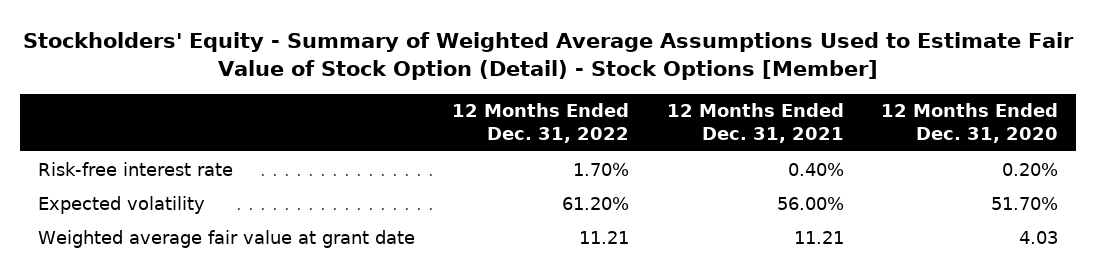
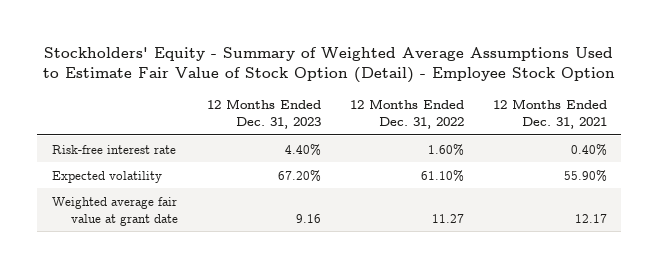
- Stockholders' Equity - Summary of Weighted Average Assumptions Used to Estimate Fair Value of Stock Option (Detail) - Stock Options [Member]
+ Stockholders' Equity - Summary of Weighted Average Assumptions Used to Estimate Fair Value of Stock Option (Detail) - Employee Stock Option
- | 12 Months Ended Dec. 31, 2022 | 12 Months Ended Dec. 31, 2021 | 12 Months Ended Dec. 31, 2020
+ | 12 Months Ended Dec. 31, 2023 | 12 Months Ended Dec. 31, 2022 | 12 Months Ended Dec. 31, 2021
- Risk-free interest rate | 1.70% | 0.40% | 0.20%
- Expected volatility | 61.20% | 56.00% | 51.70%
- Weighted average fair value at grant date | 11.21 | 11.21 | 4.03
+ Risk-free interest rate | 4.40% | 1.60% | 0.40%
+ Expected volatility | 67.20% | 61.10% | 55.90%
+ Weighted average fair value at grant date | 9.16 | 11.27 | 12.17

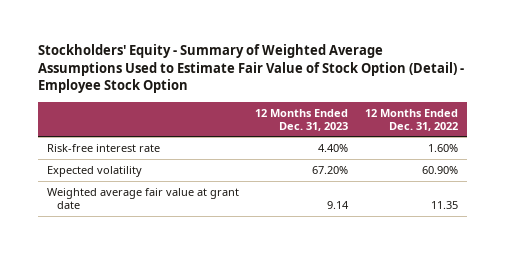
- | 12 Months Ended Dec. 31, 2023 | 12 Months Ended Dec. 31, 2022 | 12 Months Ended Dec. 31, 2021
+ | 12 Months Ended Dec. 31, 2023 | 12 Months Ended Dec. 31, 2022
- Expected volatility | 67.20% | 61.10% | 55.90%
- Weighted average fair value at grant date | 9.16 | 11.27 | 12.17
+ Expected volatility | 67.20% | 60.90%
+ Weighted average fair value at grant date | 9.14 | 11.35

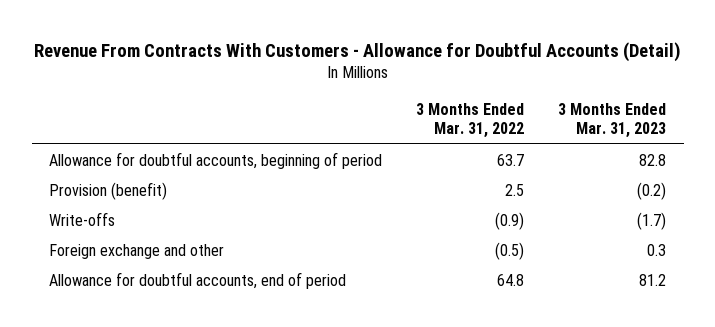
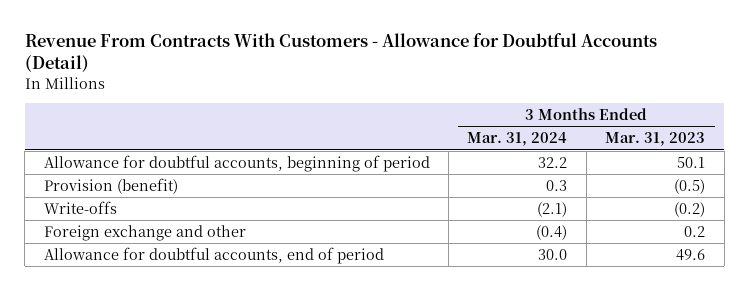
- | 3 Months Ended Mar. 31, 2022 | 3 Months Ended Mar. 31, 2023
+ | 3 Months Ended Mar. 31, 2024 | 3 Months Ended Mar. 31, 2023
- Allowance for doubtful accounts, beginning of period | 63.7 | 82.8
- Provision (benefit) | 2.5 | (0.2)
- Write-offs | (0.9) | (1.7)
- Foreign exchange and other | (0.5) | 0.3
- Allowance for doubtful accounts, end of period | 64.8 | 81.2
+ Allowance for doubtful accounts, beginning of period | 32.2 | 50.1
+ Provision (benefit) | 0.3 | (0.5)
+ Write-offs | (2.1) | (0.2)
+ Foreign exchange and other | (0.4) | 0.2
+ Allowance for doubtful accounts, end of period | 30.0 | 49.6

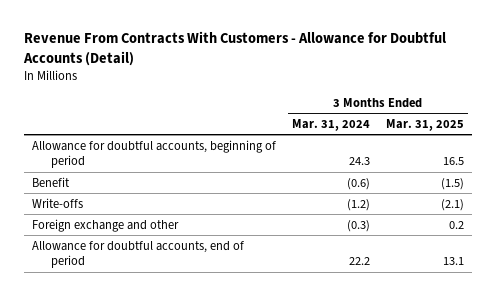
- | 3 Months Ended Mar. 31, 2024 | 3 Months Ended Mar. 31, 2023
+ | 3 Months Ended Mar. 31, 2024 | 3 Months Ended Mar. 31, 2025
- Allowance for doubtful accounts, beginning of period | 32.2 | 50.1
- Provision (benefit) | 0.3 | (0.5)
- Write-offs | (2.1) | (0.2)
- Foreign exchange and other | (0.4) | 0.2
- Allowance for doubtful accounts, end of period | 30.0 | 49.6
+ Allowance for doubtful accounts, beginning of period | 24.3 | 16.5
+ Benefit | (0.6) | (1.5)
+ Write-offs | (1.2) | (2.1)
+ Foreign exchange and other | (0.3) | 0.2
+ Allowance for doubtful accounts, end of period | 22.2 | 13.1

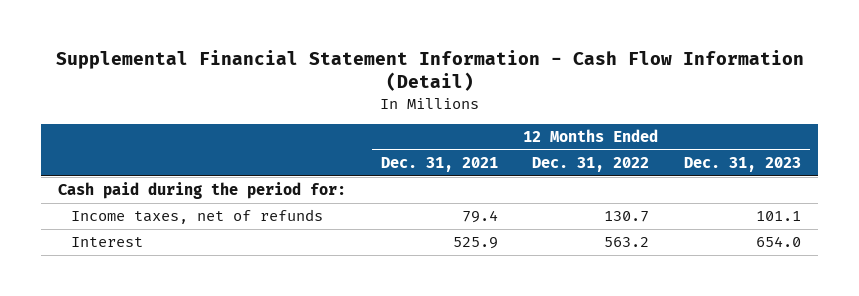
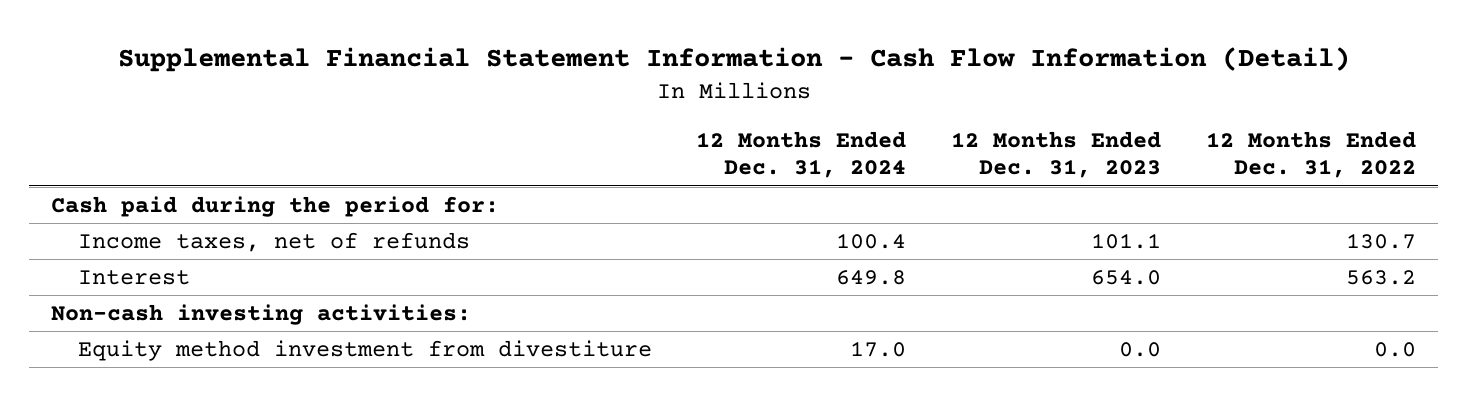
- | 12 Months Ended Dec. 31, 2021 | 12 Months Ended Dec. 31, 2022 | 12 Months Ended Dec. 31, 2023
+ | 12 Months Ended Dec. 31, 2024 | 12 Months Ended Dec. 31, 2023 | 12 Months Ended Dec. 31, 2022
+ Non-cash investing activities:
+ Equity method investment from divestiture | 17.0 | 0.0 | 0.0

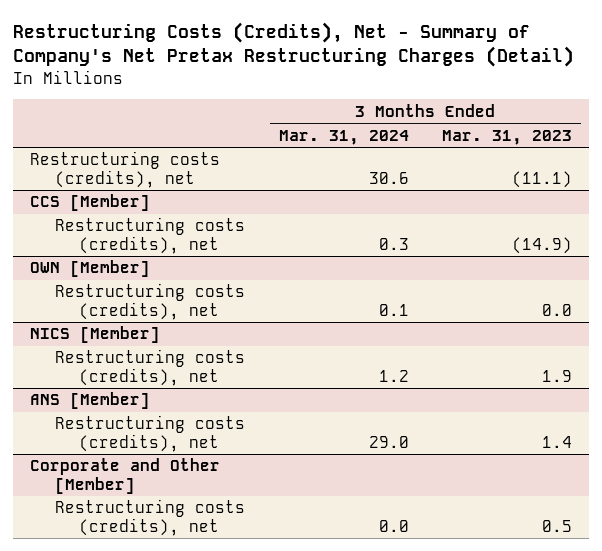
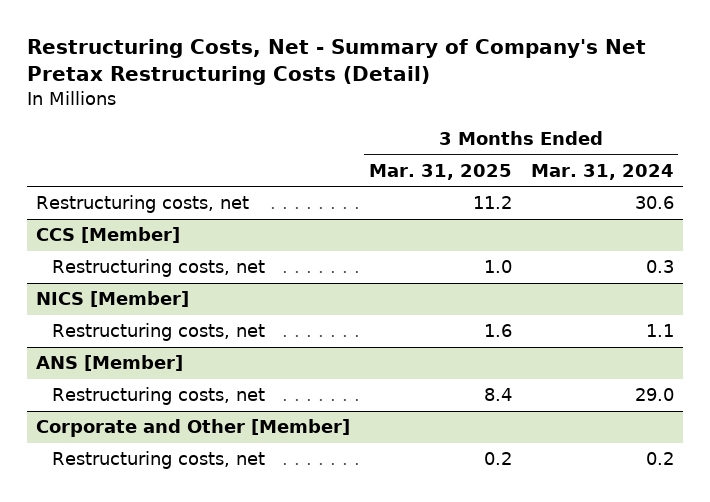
- Restructuring Costs (Credits), Net - Summary of Company's Net Pretax Restructuring Charges (Detail)
+ Restructuring Costs, Net - Summary of Company's Net Pretax Restructuring Costs (Detail)
- | 3 Months Ended Mar. 31, 2024 | 3 Months Ended Mar. 31, 2023
+ | 3 Months Ended Mar. 31, 2025 | 3 Months Ended Mar. 31, 2024
- Restructuring costs (credits), net | 30.6 | (11.1)
+ Restructuring costs, net | 11.2 | 30.6
@ CCS [Member]
- Restructuring costs (credits), net | 0.3 | (14.9)
- OWN [Member]
- Restructuring costs (credits), net | 0.1 | 0.0
@ CCS [Member]
+ Restructuring costs, net | 1.0 | 0.3
@ NICS [Member]
- Restructuring costs (credits), net | 1.2 | 1.9
+ Restructuring costs, net | 1.6 | 1.1
@ ANS [Member]
- Restructuring costs (credits), net | 29.0 | 1.4
+ Restructuring costs, net | 8.4 | 29.0
@ Corporate and Other [Member]
- Restructuring costs (credits), net | 0.0 | 0.5
+ Restructuring costs, net | 0.2 | 0.2

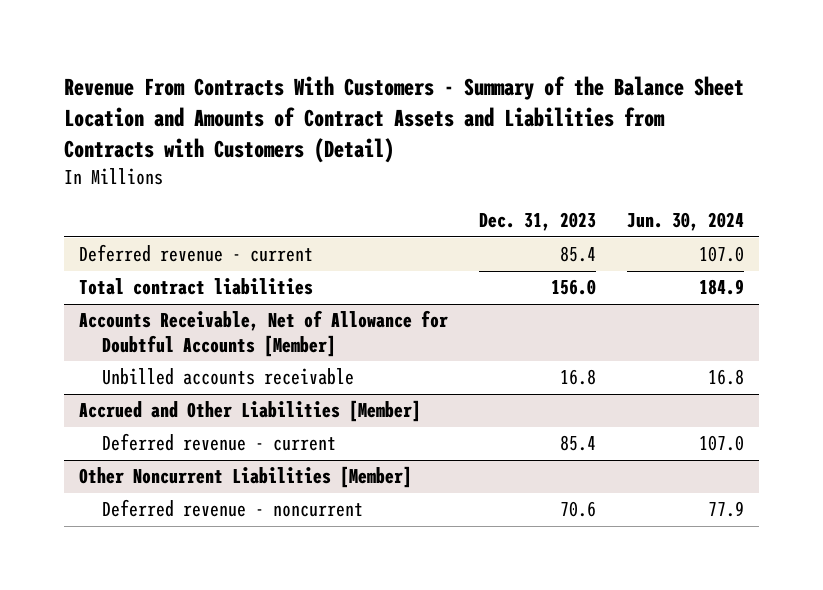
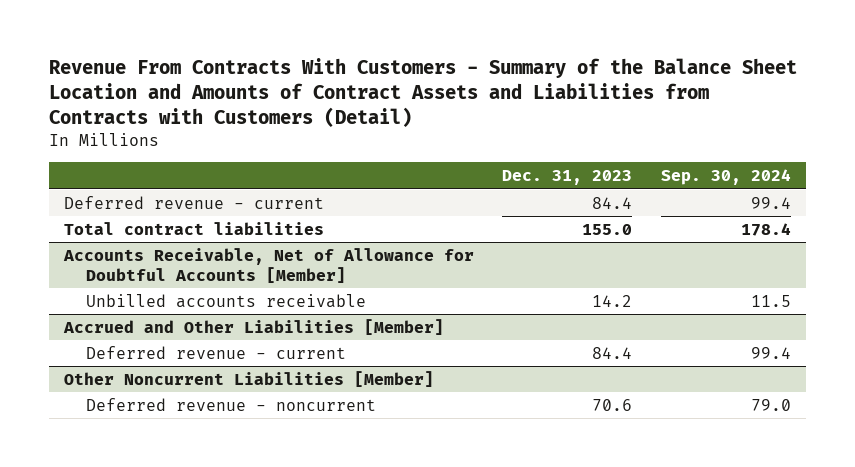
- | Dec. 31, 2023 | Jun. 30, 2024
+ | Dec. 31, 2023 | Sep. 30, 2024
- Deferred revenue - current | 85.4 | 107.0
- Total contract liabilities | 156.0 | 184.9
+ Deferred revenue - current | 84.4 | 99.4
+ Total contract liabilities | 155.0 | 178.4
@ Accounts Receivable, Net of Allowance for Doubtful Accounts [Member]
- Unbilled accounts receivable | 16.8 | 16.8
+ Unbilled accounts receivable | 14.2 | 11.5
@ Accrued and Other Liabilities [Member]
- Deferred revenue - current | 85.4 | 107.0
+ Deferred revenue - current | 84.4 | 99.4

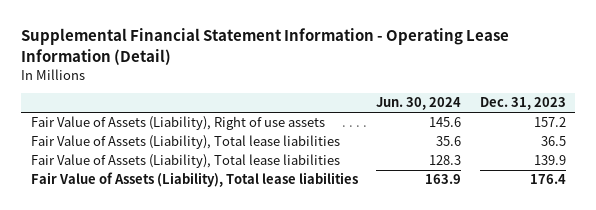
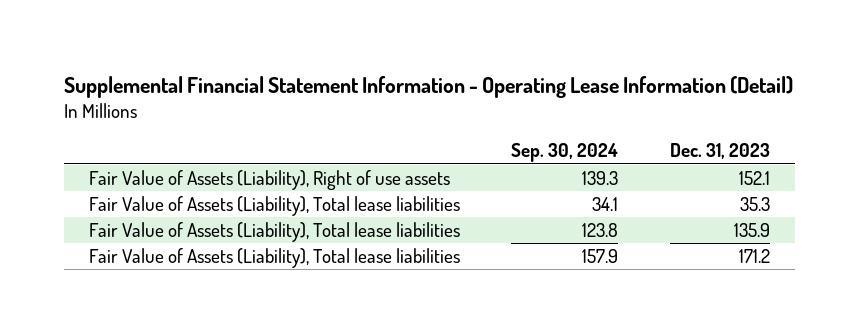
- | Jun. 30, 2024 | Dec. 31, 2023
+ | Sep. 30, 2024 | Dec. 31, 2023
- Fair Value of Assets (Liability), Right of use assets | 145.6 | 157.2
- Fair Value of Assets (Liability), Total lease liabilities | 35.6 | 36.5
- Fair Value of Assets (Liability), Total lease liabilities | 128.3 | 139.9
- Fair Value of Assets (Liability), Total lease liabilities | 163.9 | 176.4
+ Fair Value of Assets (Liability), Right of use assets | 139.3 | 152.1
+ Fair Value of Assets (Liability), Total lease liabilities | 34.1 | 35.3
+ Fair Value of Assets (Liability), Total lease liabilities | 123.8 | 135.9
+ Fair Value of Assets (Liability), Total lease liabilities | 157.9 | 171.2

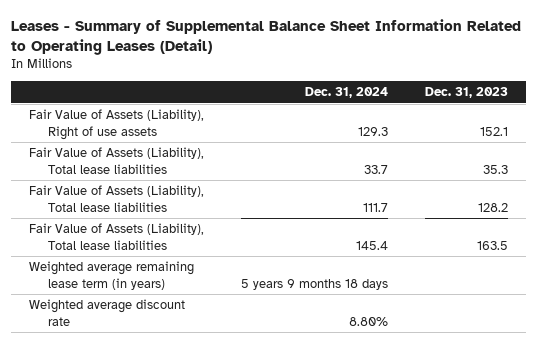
- Supplemental Financial Statement Information - Operating Lease Information (Detail)
+ Leases - Summary of Supplemental Balance Sheet Information Related to Operating Leases (Detail)
- | Sep. 30, 2024 | Dec. 31, 2023
+ | Dec. 31, 2024 | Dec. 31, 2023
- Fair Value of Assets (Liability), Total lease liabilities | 123.8 | 135.9
- Fair Value of Assets (Liability), Total lease liabilities | 157.9 | 171.2
+ Fair Value of Assets (Liability), Total lease liabilities | 111.7 | 128.2
+ Fair Value of Assets (Liability), Total lease liabilities | 145.4 | 163.5
+ Weighted average remaining lease term (in years) | 5 years 9 months 18 days |
+ Weighted average discount rate | 8.80% |

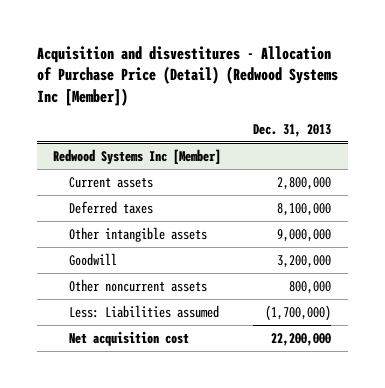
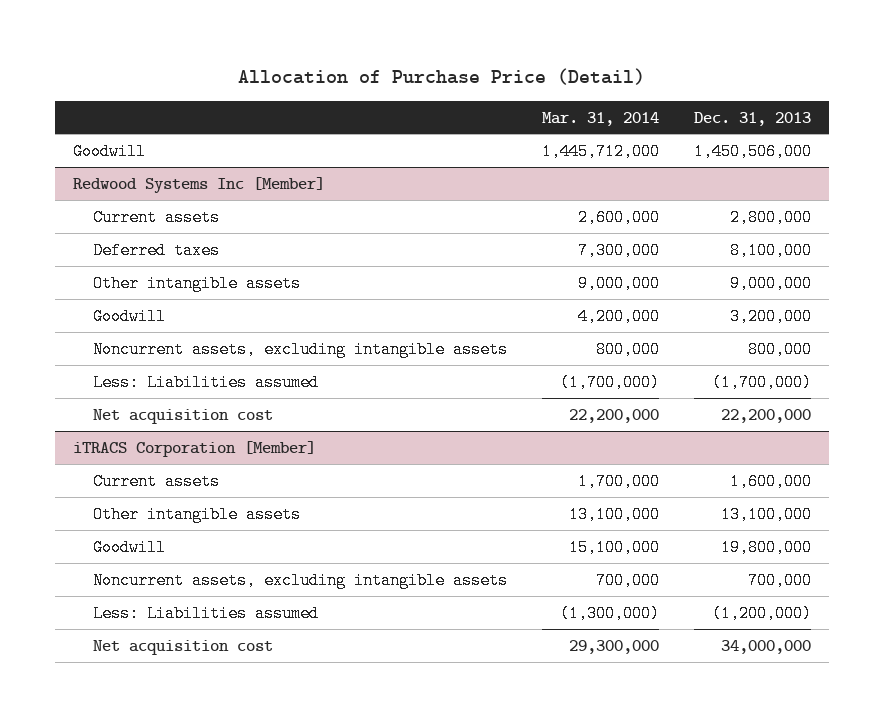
- Acquisition and disvestitures - Allocation of Purchase Price (Detail) (Redwood Systems Inc [Member])
+ Allocation of Purchase Price (Detail)
- | Dec. 31, 2013
+ | Mar. 31, 2014 | Dec. 31, 2013
+ Goodwill | 1,445,712,000 | 1,450,506,000
@ Redwood Systems Inc [Member]
- Other noncurrent assets | 800,000
+ Noncurrent assets, excluding intangible assets | 800,000 | 800,000
+ iTRACS Corporation [Member]
+ Current assets | 1,700,000 | 1,600,000
+ Other intangible assets | 13,100,000 | 13,100,000
+ Goodwill | 15,100,000 | 19,800,000
+ Noncurrent assets, excluding intangible assets | 700,000 | 700,000
+ Less: Liabilities assumed | (1,300,000) | (1,200,000)
+ Net acquisition cost | 29,300,000 | 34,000,000

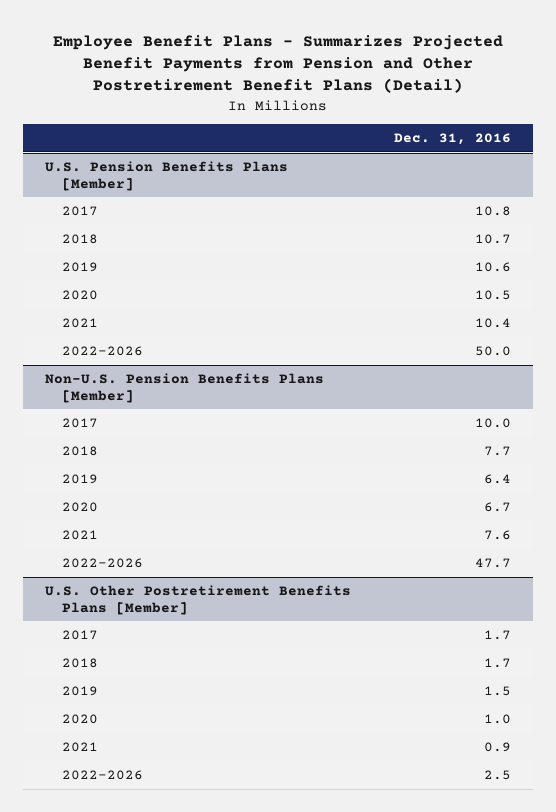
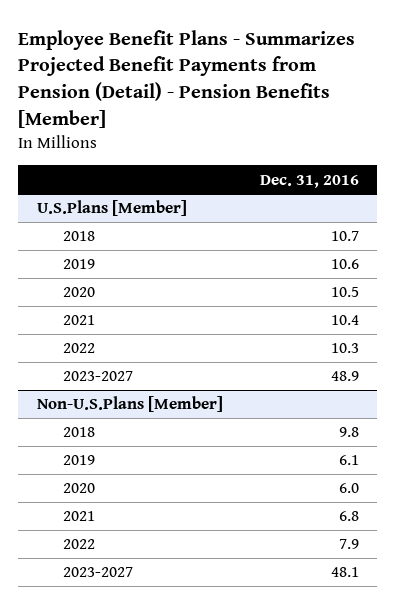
- Employee Benefit Plans - Summarizes Projected Benefit Payments from Pension and Other Postretirement Benefit Plans (Detail)
+ Employee Benefit Plans - Summarizes Projected Benefit Payments from Pension (Detail) - Pension Benefits [Member]
- U.S. Pension Benefits Plans [Member]
- 2017 | 10.8
+ U.S.Plans [Member]
- 2022-2026 | 50.0
- Non-U.S. Pension Benefits Plans [Member]
- 2017 | 10.0
- 2018 | 7.7
- 2019 | 6.4
- 2020 | 6.7
- 2021 | 7.6
- 2022-2026 | 47.7
- U.S. Other Postretirement Benefits Plans [Member]
- 2017 | 1.7
- 2018 | 1.7
- 2019 | 1.5
- 2020 | 1.0
- 2021 | 0.9
- 2022-2026 | 2.5
+ 2022 | 10.3
+ 2023-2027 | 48.9
+ Non-U.S.Plans [Member]
+ 2018 | 9.8
+ 2019 | 6.1
+ 2020 | 6.0
+ 2021 | 6.8
+ 2022 | 7.9
+ 2023-2027 | 48.1

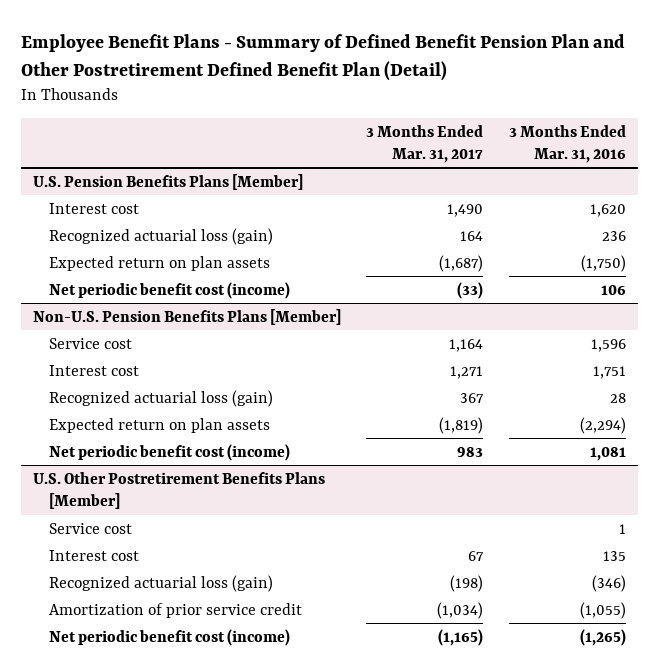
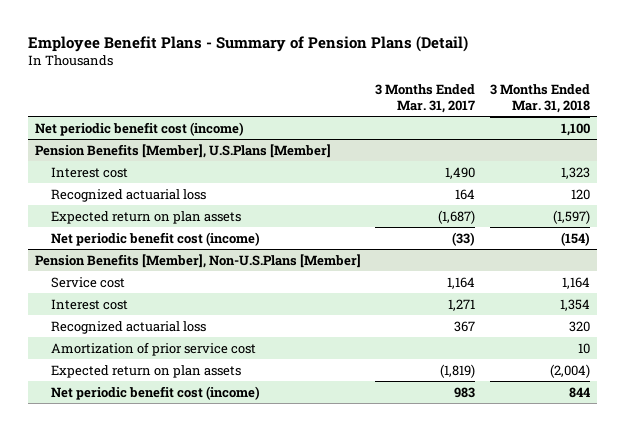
- Employee Benefit Plans - Summary of Defined Benefit Pension Plan and Other Postretirement Defined Benefit Plan (Detail)
+ Employee Benefit Plans - Summary of Pension Plans (Detail)
- | 3 Months Ended Mar. 31, 2017 | 3 Months Ended Mar. 31, 2016
+ | 3 Months Ended Mar. 31, 2017 | 3 Months Ended Mar. 31, 2018
- U.S. Pension Benefits Plans [Member]
+ Net periodic benefit cost (income) | | 1,100
+ Pension Benefits [Member], U.S.Plans [Member]
- Recognized actuarial loss (gain) | 164 | 236
+ Recognized actuarial loss | 164 | 120
- Non-U.S. Pension Benefits Plans [Member]
+ Pension Benefits [Member], Non-U.S.Plans [Member]
- Recognized actuarial loss (gain) | 367 | 28
+ Recognized actuarial loss | 367 | 320
+ Amortization of prior service cost | | 10
- U.S. Other Postretirement Benefits Plans [Member]
- Service cost | | 1
- Interest cost | 67 | 135
- Recognized actuarial loss (gain) | (198) | (346)
- Amortization of prior service credit | (1,034) | (1,055)
- Net periodic benefit cost (income) | (1,165) | (1,265)

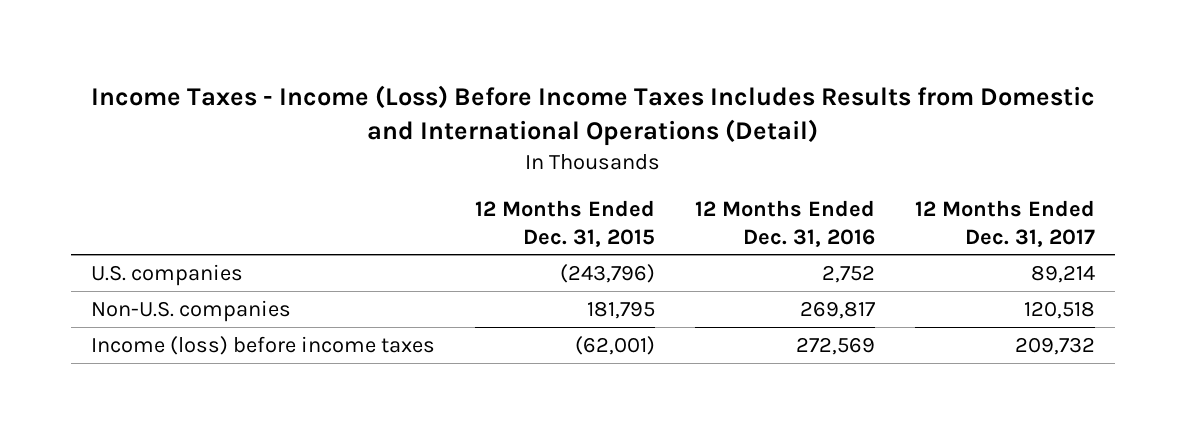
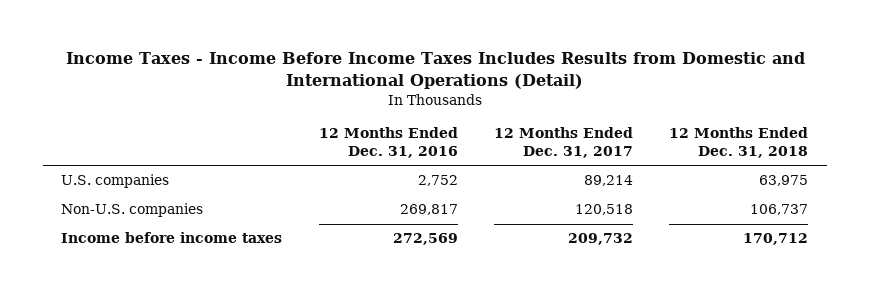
- Income Taxes - Income (Loss) Before Income Taxes Includes Results from Domestic and International Operations (Detail)
+ Income Taxes - Income Before Income Taxes Includes Results from Domestic and International Operations (Detail)
- | 12 Months Ended Dec. 31, 2015 | 12 Months Ended Dec. 31, 2016 | 12 Months Ended Dec. 31, 2017
+ | 12 Months Ended Dec. 31, 2016 | 12 Months Ended Dec. 31, 2017 | 12 Months Ended Dec. 31, 2018
- Income (loss) before income taxes | (62,001) | 272,569 | 209,732
+ Income before income taxes | 272,569 | 209,732 | 170,712

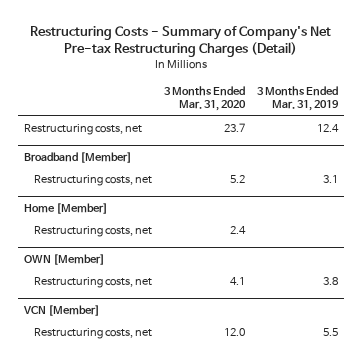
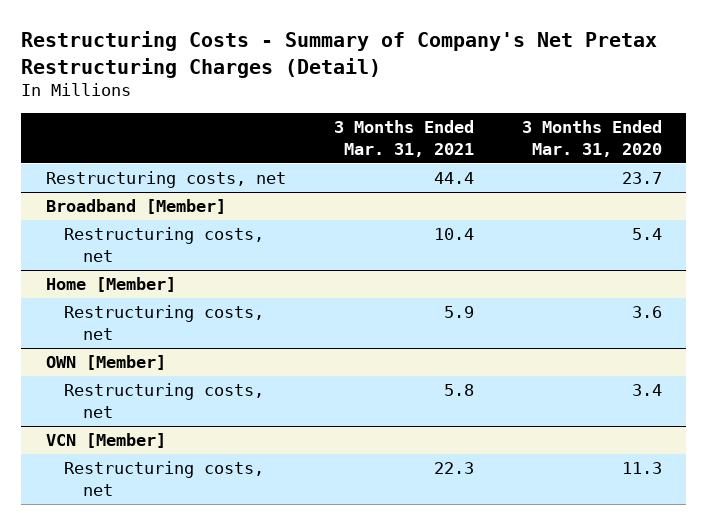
- Restructuring Costs - Summary of Company's Net Pre-tax Restructuring Charges (Detail)
+ Restructuring Costs - Summary of Company's Net Pretax Restructuring Charges (Detail)
- | 3 Months Ended Mar. 31, 2020 | 3 Months Ended Mar. 31, 2019
+ | 3 Months Ended Mar. 31, 2021 | 3 Months Ended Mar. 31, 2020
@ Broadband [Member]
- Restructuring costs, net | 5.2 | 3.1
+ Restructuring costs, net | 10.4 | 5.4
@ Home [Member]
- Restructuring costs, net | 2.4 |
+ Restructuring costs, net | 5.9 | 3.6
@ OWN [Member]
- Restructuring costs, net | 4.1 | 3.8
+ Restructuring costs, net | 5.8 | 3.4
@ VCN [Member]
- Restructuring costs, net | 12.0 | 5.5
+ Restructuring costs, net | 22.3 | 11.3

